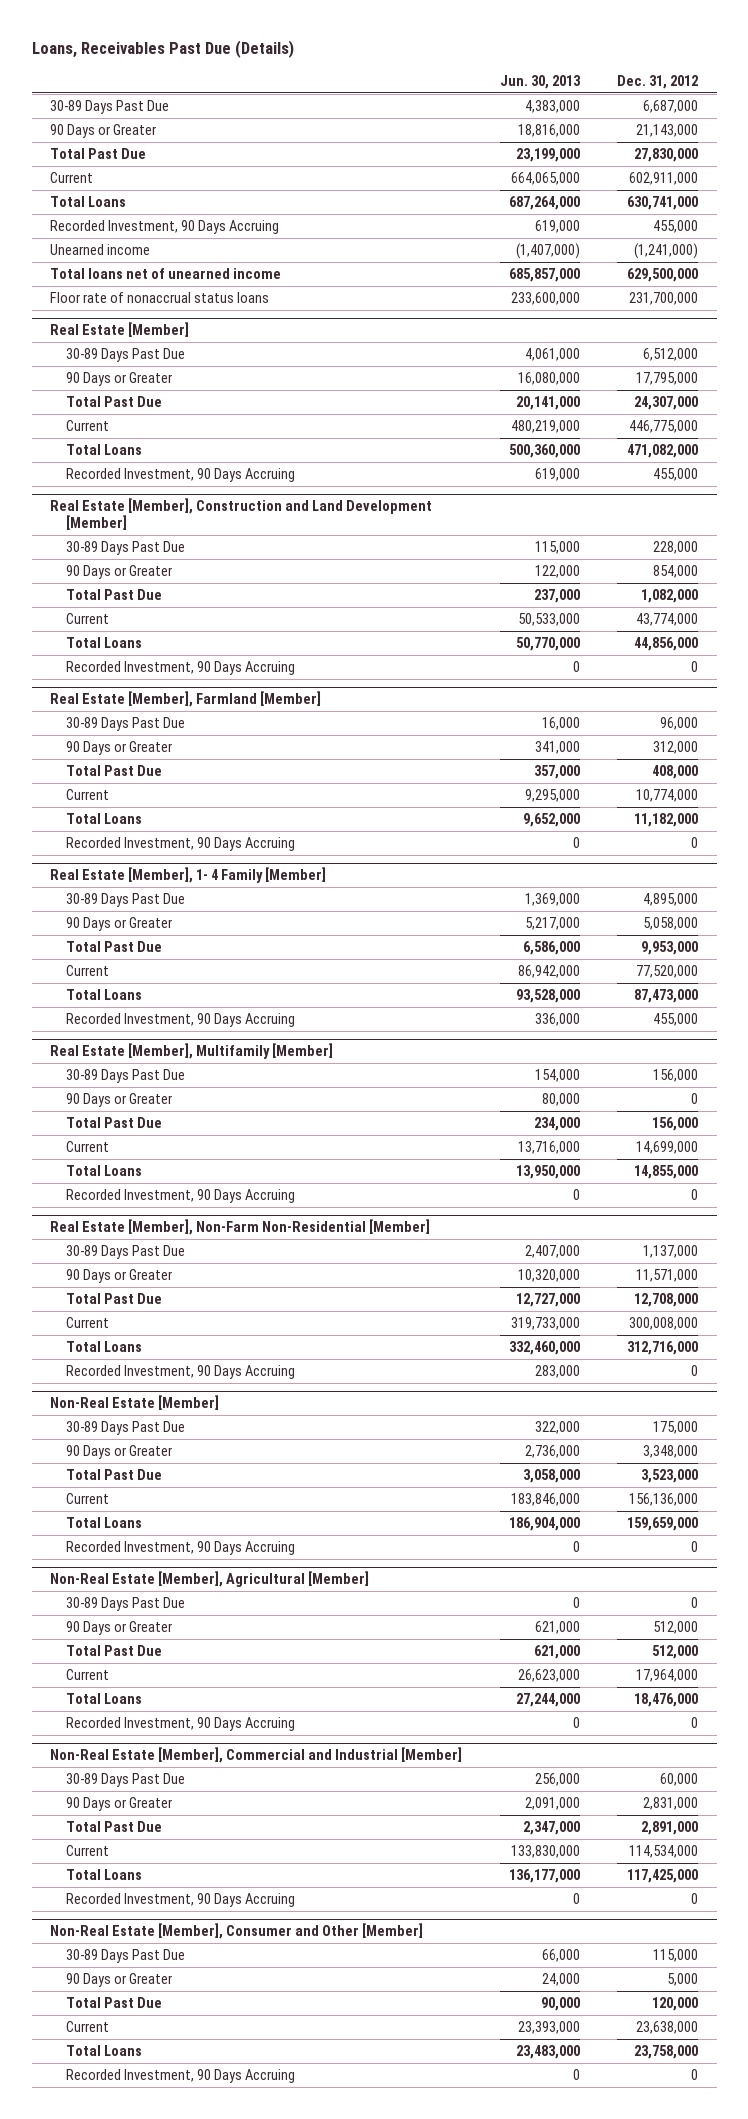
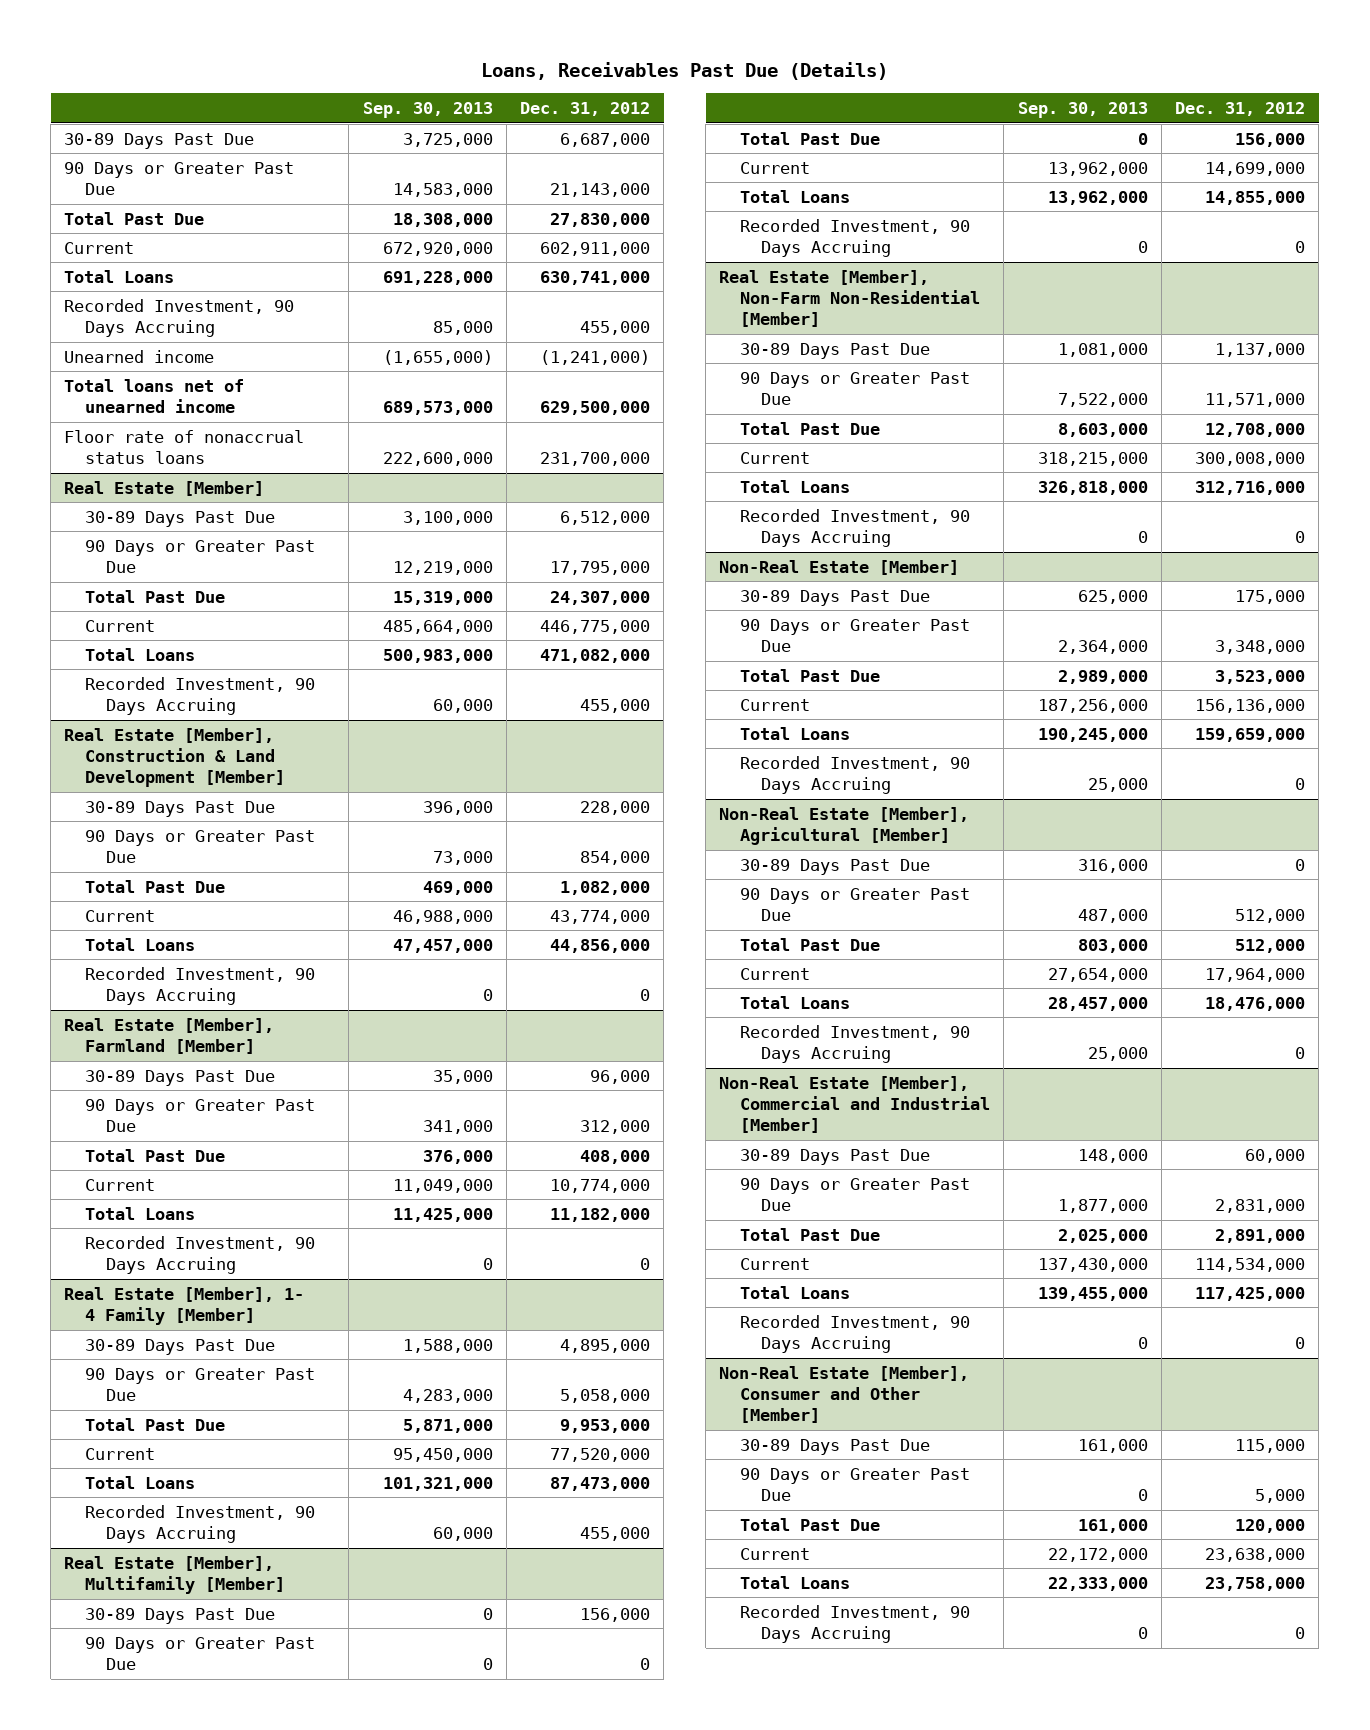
- | Jun. 30, 2013 | Dec. 31, 2012
+ | Sep. 30, 2013 | Dec. 31, 2012
- 90 Days or Greater | 18,816,000 | 21,143,000
+ 90 Days or Greater Past Due | 14,583,000 | 21,143,000
@ Real Estate [Member]
- 90 Days or Greater | 16,080,000 | 17,795,000
+ 90 Days or Greater Past Due | 12,219,000 | 17,795,000
- Real Estate [Member], Construction and Land Development [Member]
+ Real Estate [Member], Construction & Land Development [Member]
- 90 Days or Greater | 122,000 | 854,000
+ 90 Days or Greater Past Due | 73,000 | 854,000
@ Real Estate [Member], Farmland [Member]
- 90 Days or Greater | 341,000 | 312,000
+ 90 Days or Greater Past Due | 341,000 | 312,000
@ Real Estate [Member], 1- 4 Family [Member]
- 90 Days or Greater | 5,217,000 | 5,058,000
+ 90 Days or Greater Past Due | 4,283,000 | 5,058,000
@ Real Estate [Member], Multifamily [Member]
- 90 Days or Greater | 80,000 | 0
+ 90 Days or Greater Past Due | 0 | 0
@ Real Estate [Member], Non-Farm Non-Residential [Member]
- 90 Days or Greater | 10,320,000 | 11,571,000
+ 90 Days or Greater Past Due | 7,522,000 | 11,571,000
@ Non-Real Estate [Member]
- 90 Days or Greater | 2,736,000 | 3,348,000
+ 90 Days or Greater Past Due | 2,364,000 | 3,348,000
@ Non-Real Estate [Member], Agricultural [Member]
- 90 Days or Greater | 621,000 | 512,000
+ 90 Days or Greater Past Due | 487,000 | 512,000
@ Non-Real Estate [Member], Commercial and Industrial [Member]
- 90 Days or Greater | 2,091,000 | 2,831,000
+ 90 Days or Greater Past Due | 1,877,000 | 2,831,000
@ Non-Real Estate [Member], Consumer and Other [Member]
- 90 Days or Greater | 24,000 | 5,000
+ 90 Days or Greater Past Due | 0 | 5,000

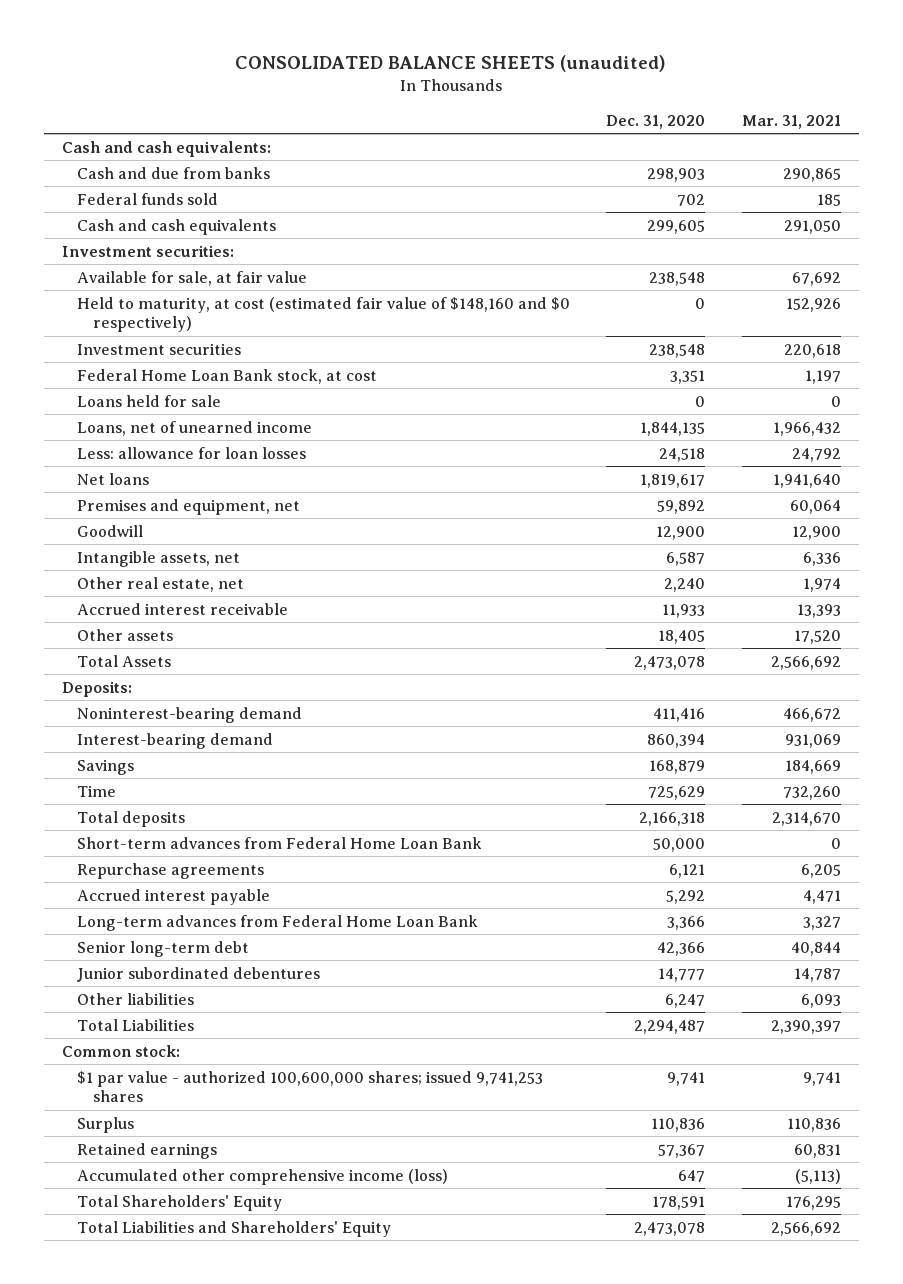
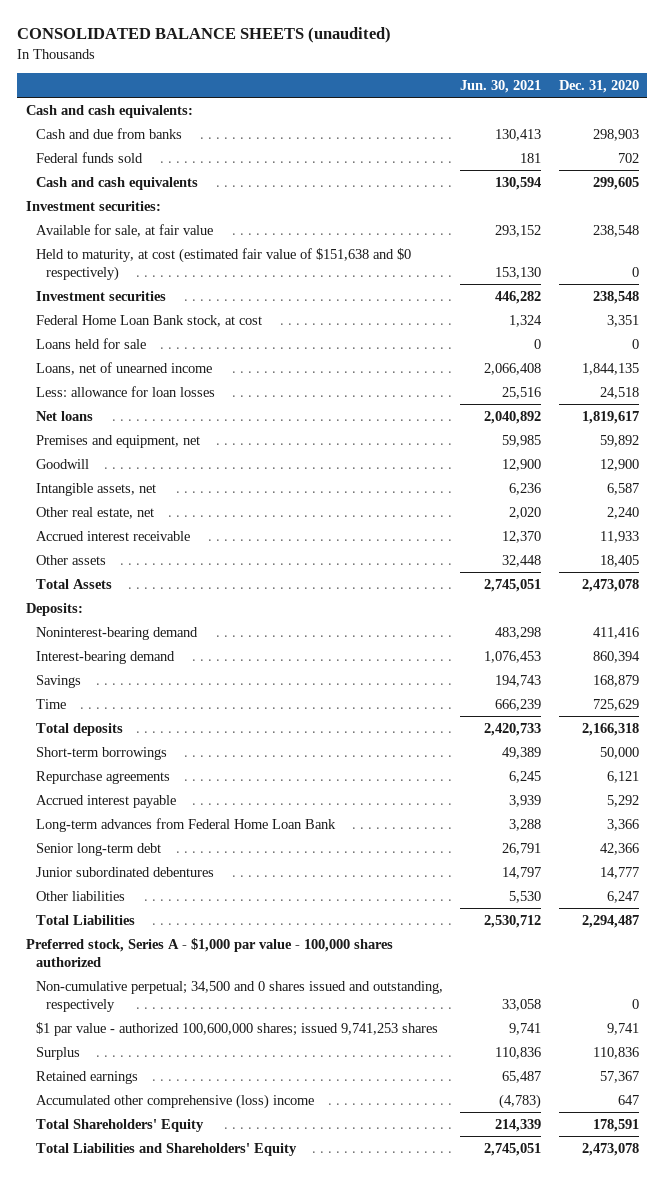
- | Dec. 31, 2020 | Mar. 31, 2021
+ | Jun. 30, 2021 | Dec. 31, 2020
- Held to maturity, at cost (estimated fair value of $148,160 and $0 respectively) | 0 | 152,926
+ Held to maturity, at cost (estimated fair value of $151,638 and $0 respectively) | 153,130 | 0
- Short-term advances from Federal Home Loan Bank | 50,000 | 0
+ Short-term borrowings | 49,389 | 50,000
- Common stock:
+ Preferred stock, Series A - $1,000 par value - 100,000 shares authorized
+ Non-cumulative perpetual; 34,500 and 0 shares issued and outstanding, respectively | 33,058 | 0
- Accumulated other comprehensive income (loss) | 647 | (5,113)
+ Accumulated other comprehensive (loss) income | (4,783) | 647

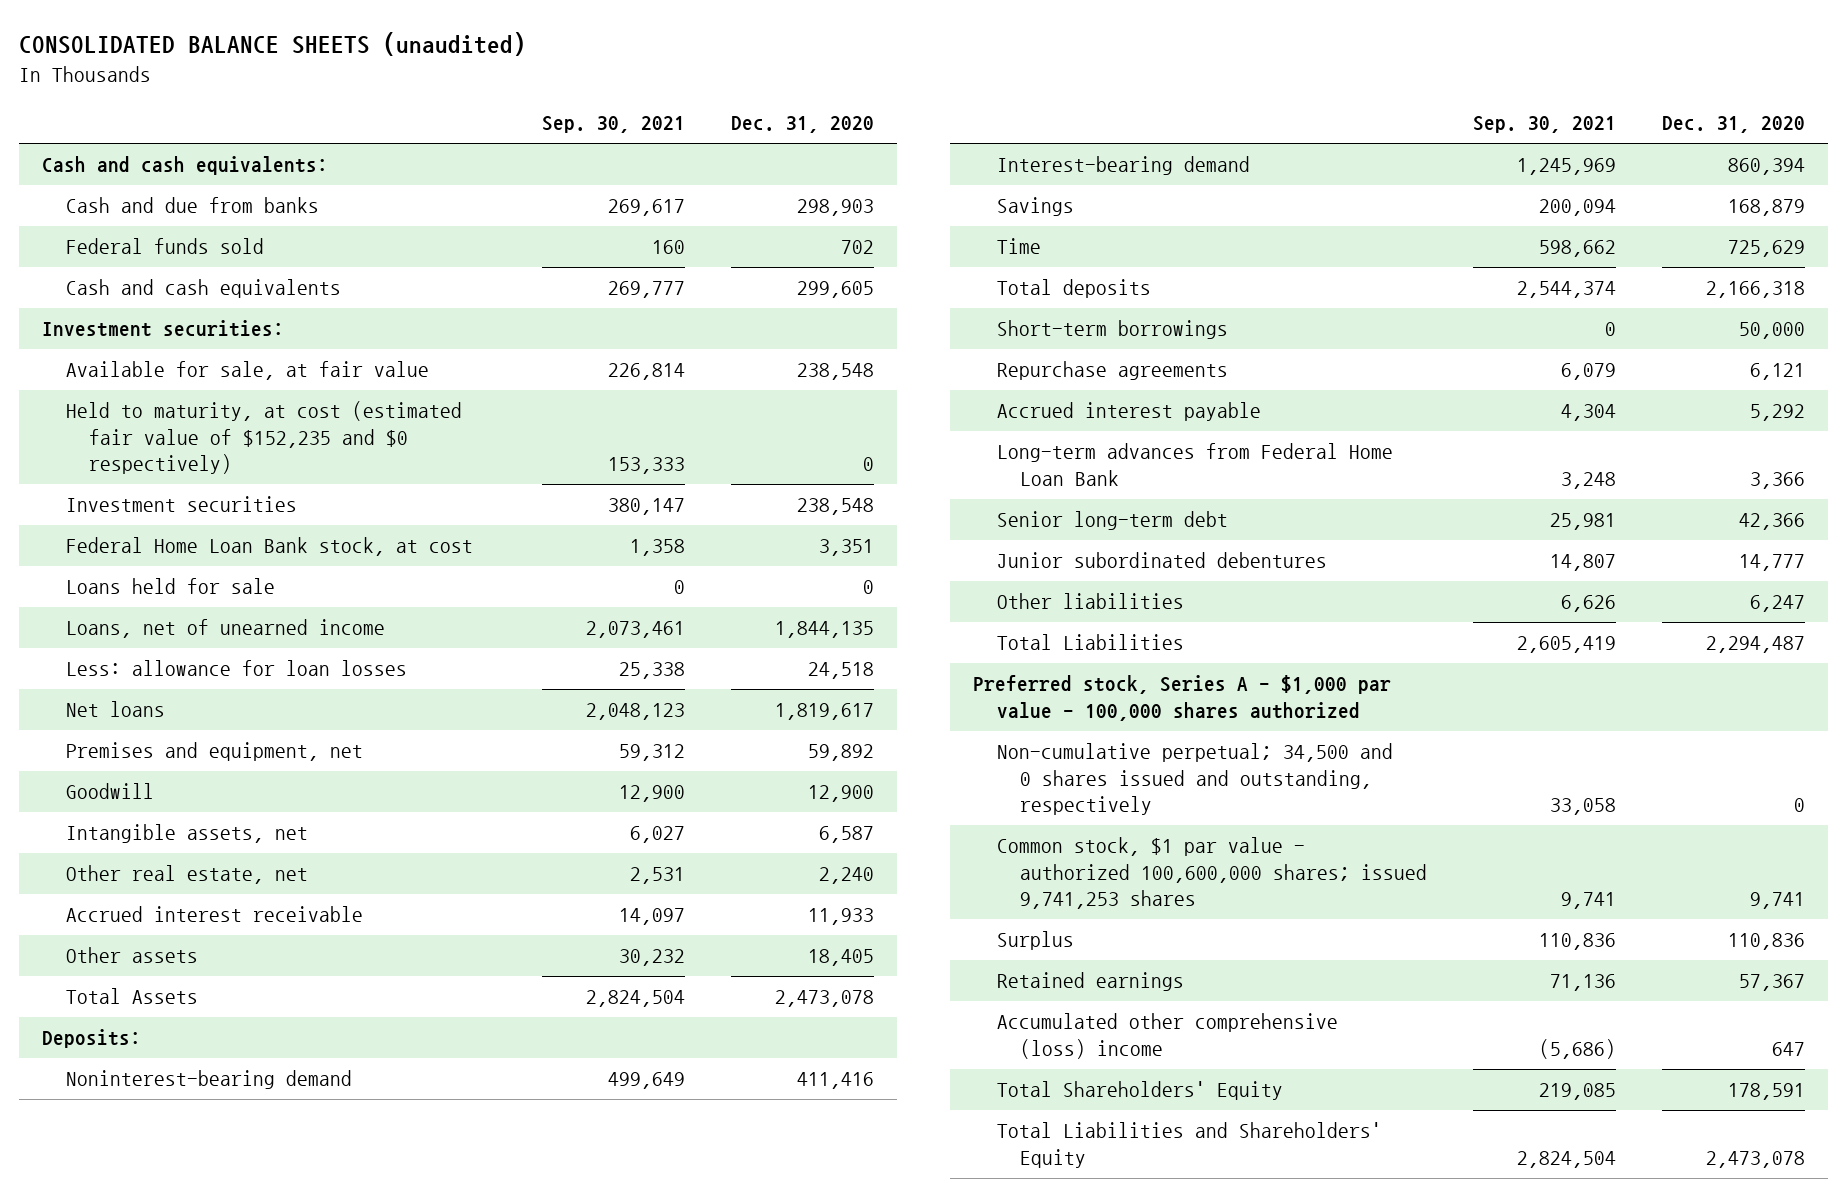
- | Jun. 30, 2021 | Dec. 31, 2020
+ | Sep. 30, 2021 | Dec. 31, 2020
- Held to maturity, at cost (estimated fair value of $151,638 and $0 respectively) | 153,130 | 0
+ Held to maturity, at cost (estimated fair value of $152,235 and $0 respectively) | 153,333 | 0
- $1 par value - authorized 100,600,000 shares; issued 9,741,253 shares | 9,741 | 9,741
+ Common stock, $1 par value - authorized 100,600,000 shares; issued 9,741,253 shares | 9,741 | 9,741

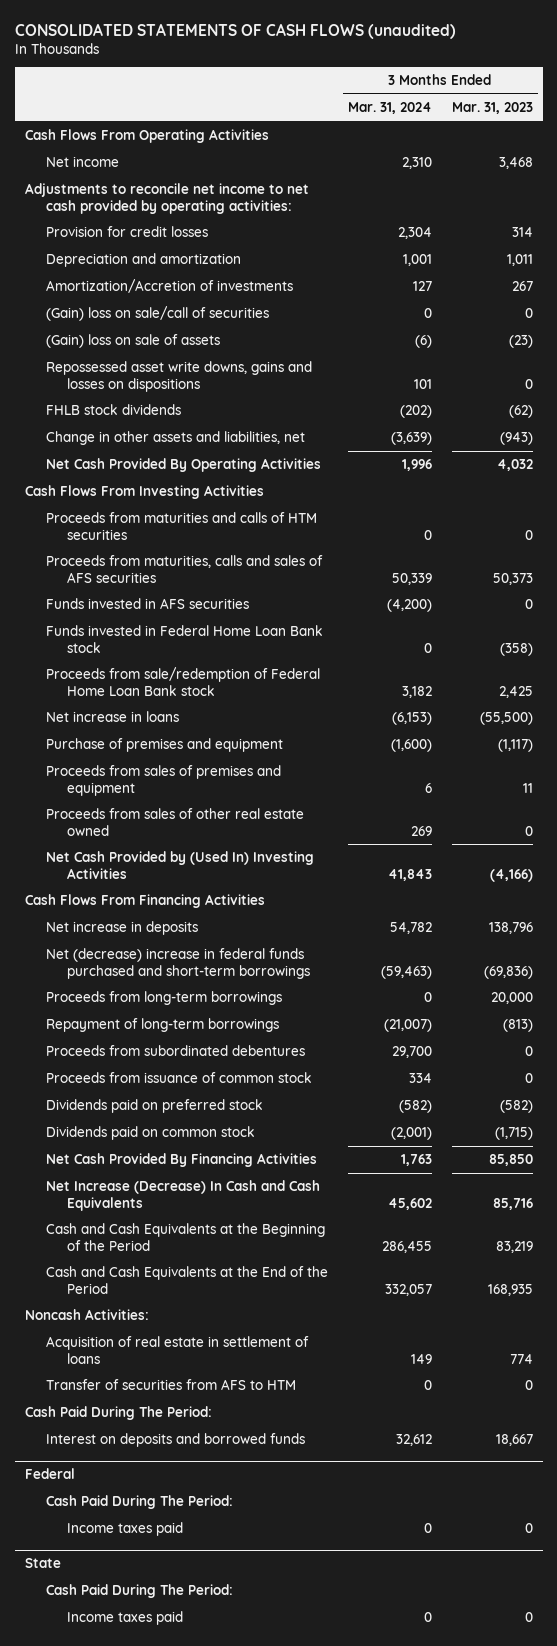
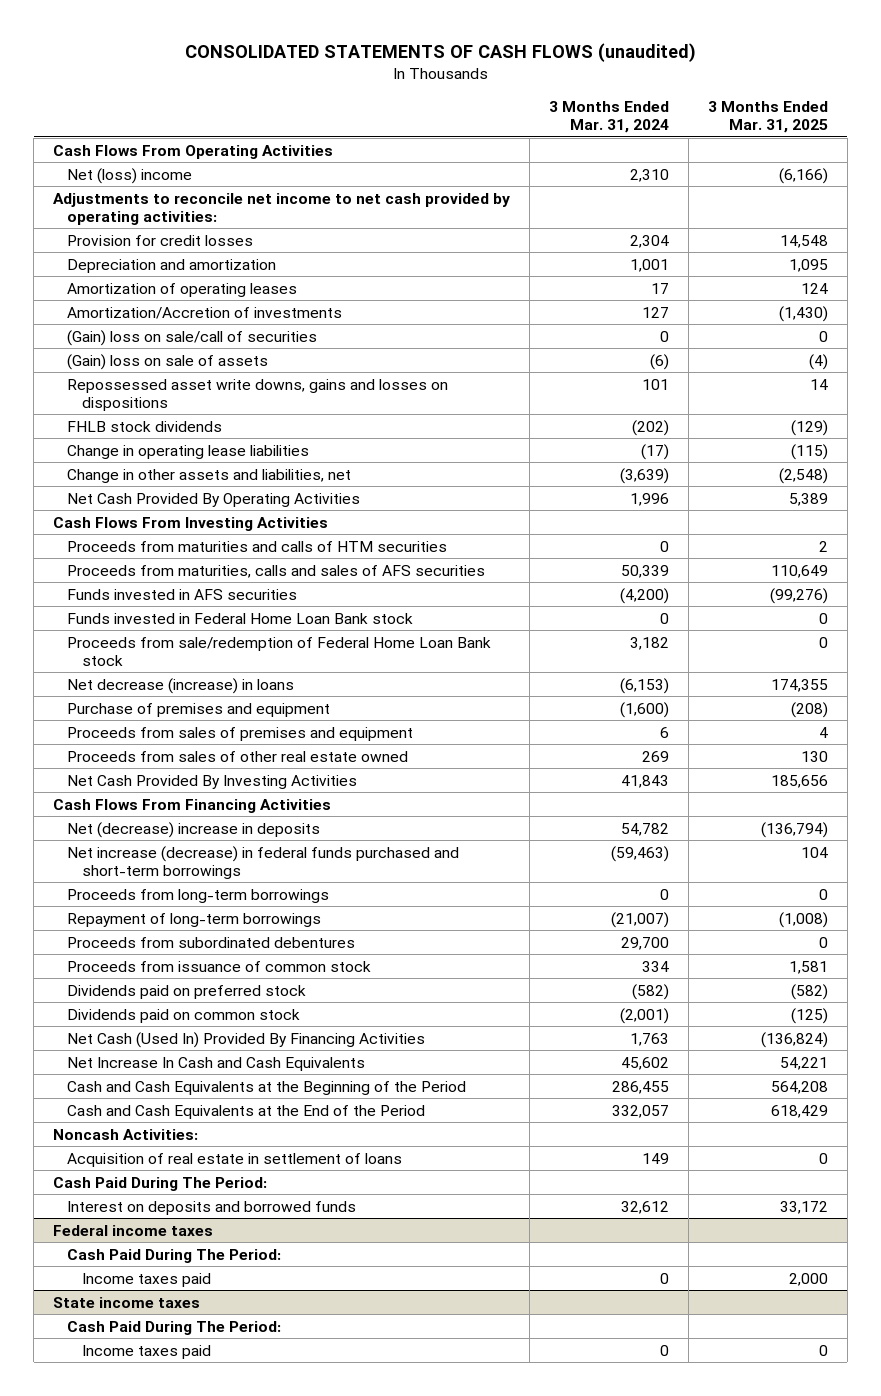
- | 3 Months Ended Mar. 31, 2024 | 3 Months Ended Mar. 31, 2023
+ | 3 Months Ended Mar. 31, 2024 | 3 Months Ended Mar. 31, 2025
- Net income | 2,310 | 3,468
+ Net (loss) income | 2,310 | (6,166)
+ Amortization of operating leases | 17 | 124
+ Change in operating lease liabilities | (17) | (115)
- Net increase in loans | (6,153) | (55,500)
+ Net decrease (increase) in loans | (6,153) | 174,355
- Net Cash Provided by (Used In) Investing Activities | 41,843 | (4,166)
+ Net Cash Provided By Investing Activities | 41,843 | 185,656
- Net increase in deposits | 54,782 | 138,796
- Net (decrease) increase in federal funds purchased and short-term borrowings | (59,463) | (69,836)
+ Net (decrease) increase in deposits | 54,782 | (136,794)
+ Net increase (decrease) in federal funds purchased and short-term borrowings | (59,463) | 104
- Net Cash Provided By Financing Activities | 1,763 | 85,850
- Net Increase (Decrease) In Cash and Cash Equivalents | 45,602 | 85,716
+ Net Cash (Used In) Provided By Financing Activities | 1,763 | (136,824)
+ Net Increase In Cash and Cash Equivalents | 45,602 | 54,221
- Transfer of securities from AFS to HTM | 0 | 0
- Federal
+ Federal income taxes
- State
+ State income taxes

